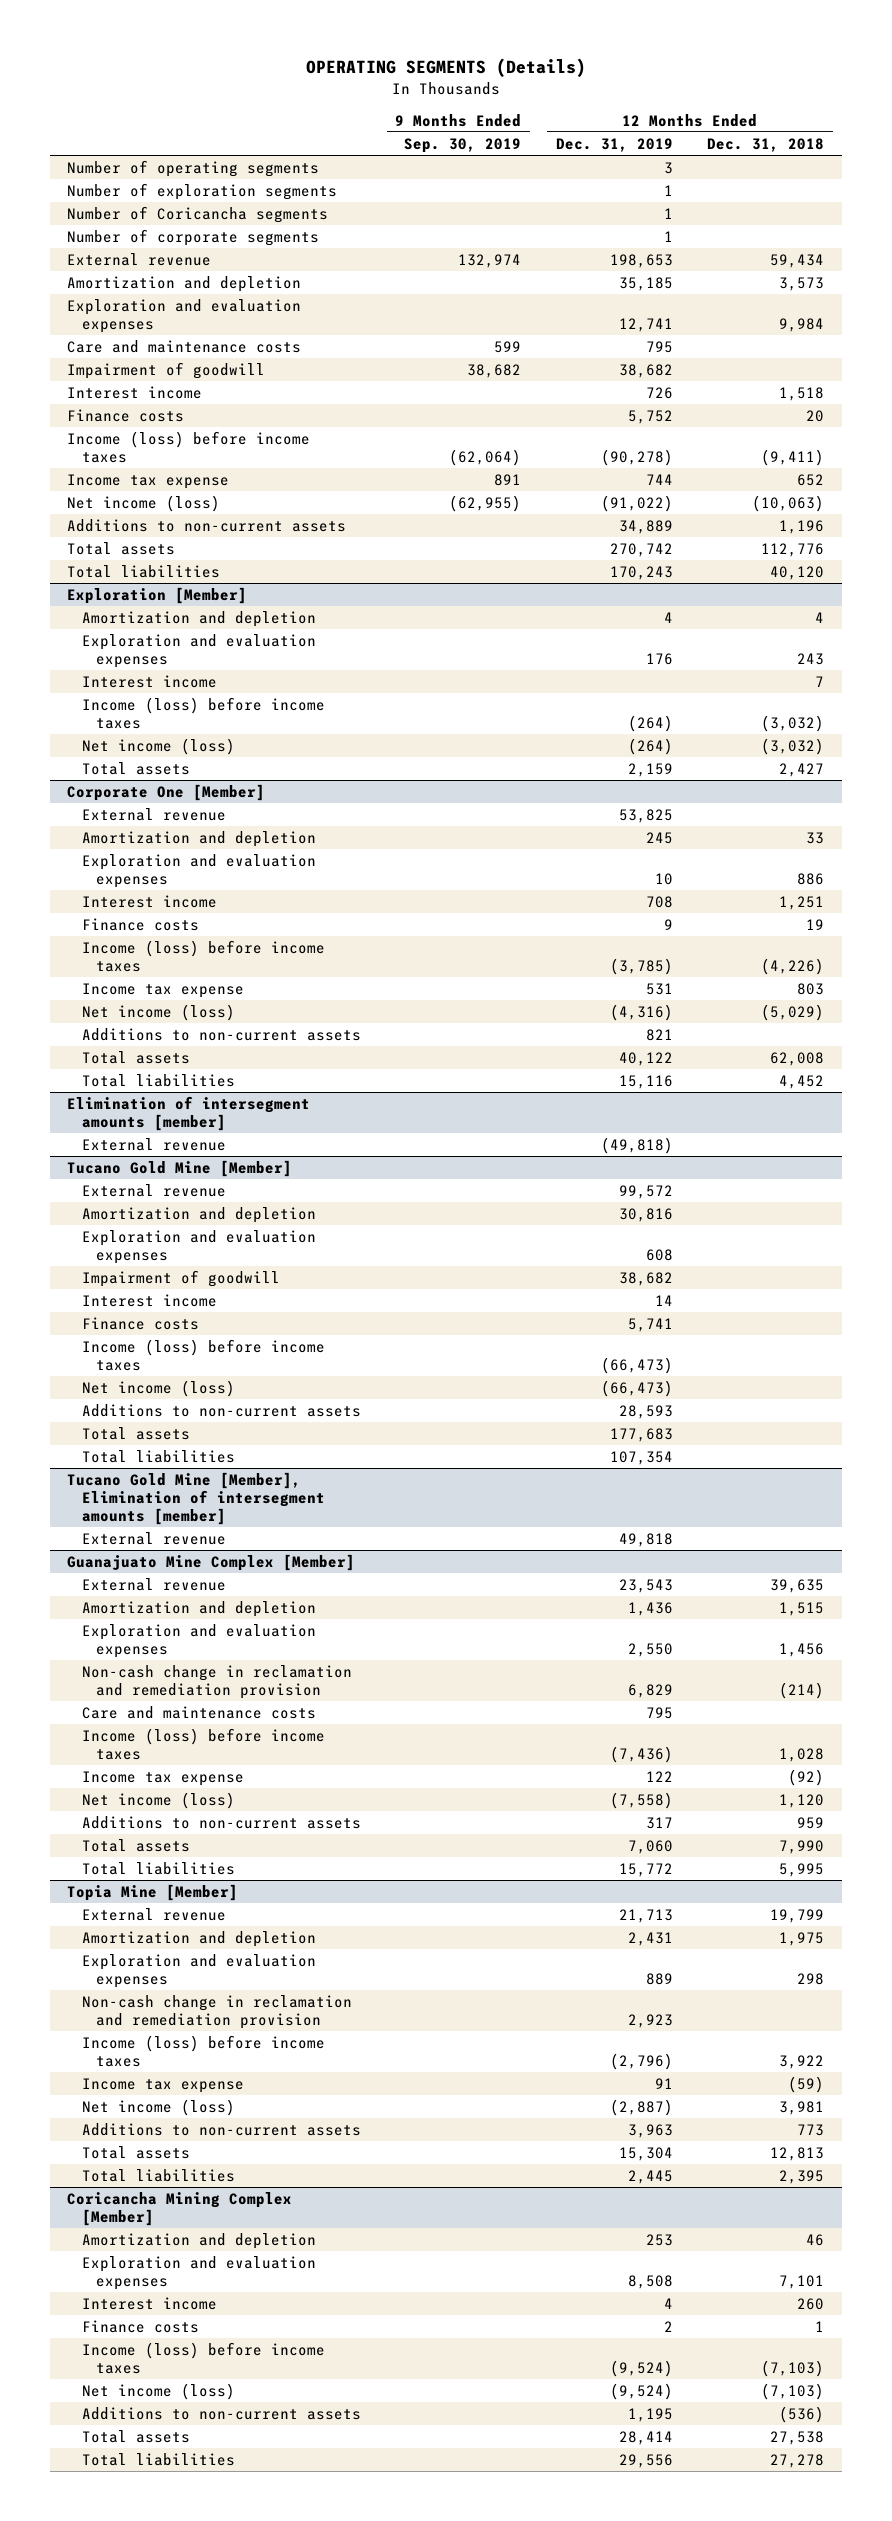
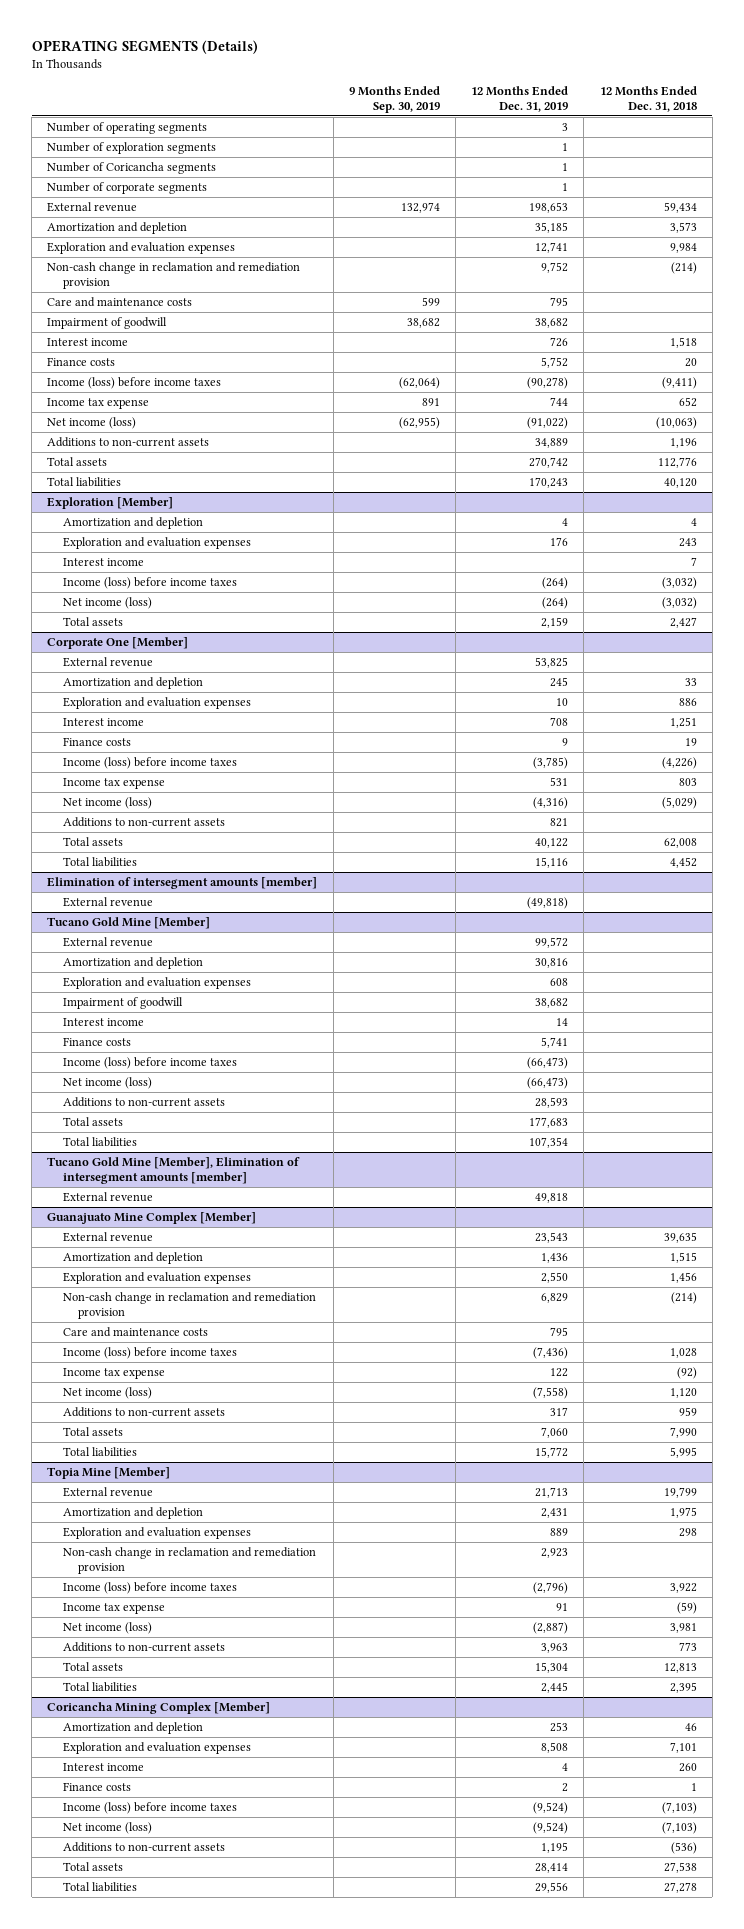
+ Non-cash change in reclamation and remediation provision | | 9,752 | (214)

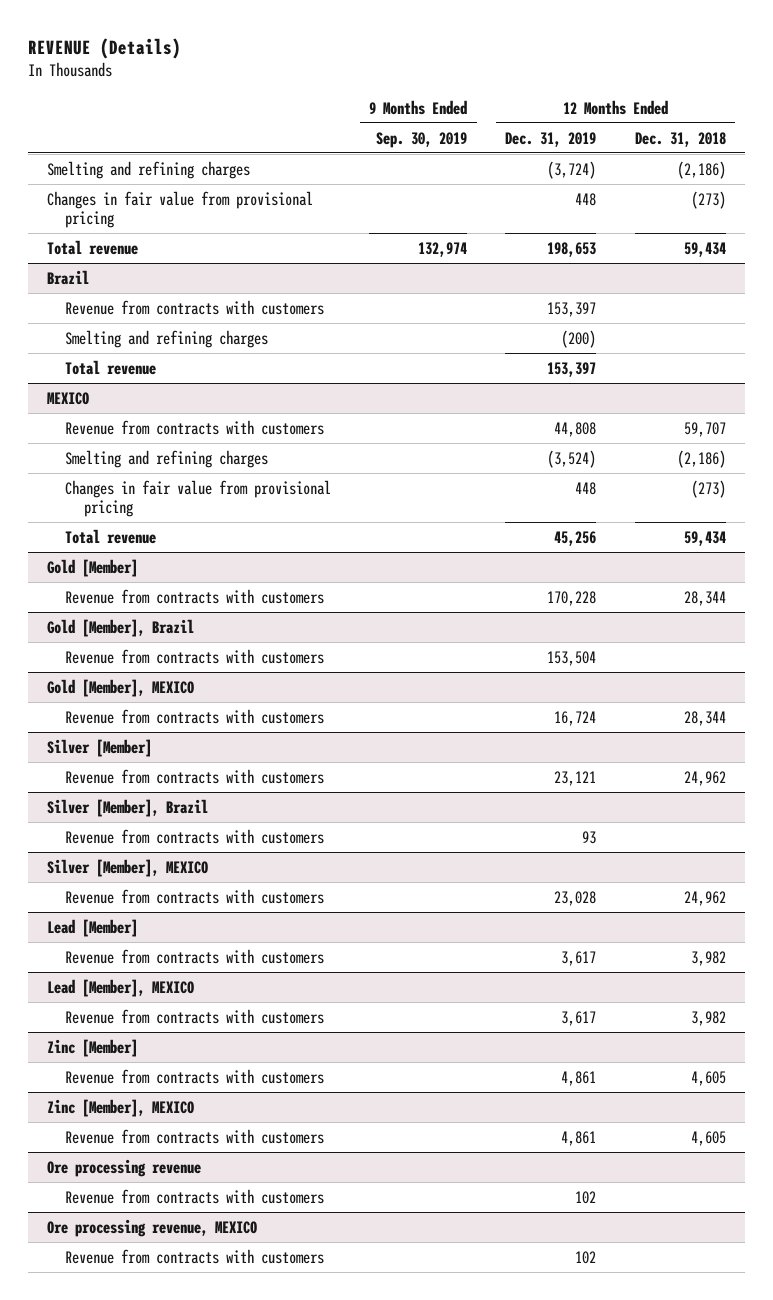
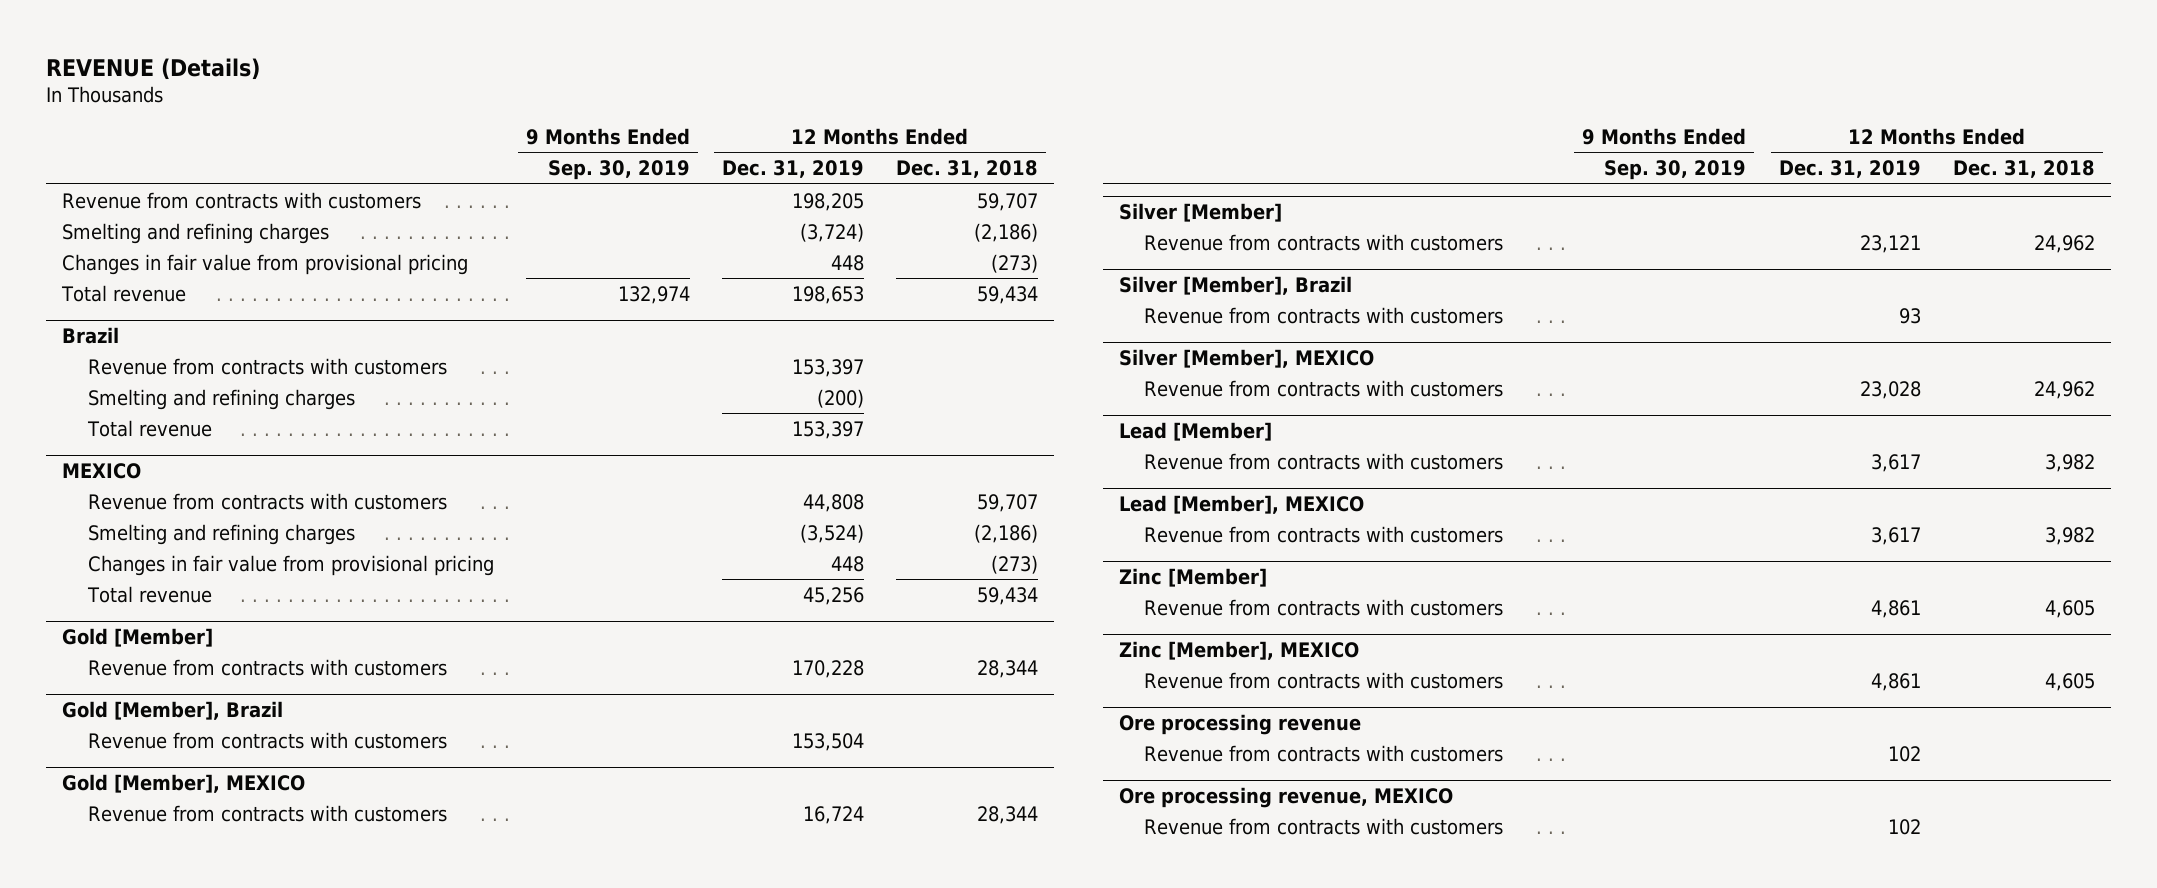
+ Revenue from contracts with customers | | 198,205 | 59,707

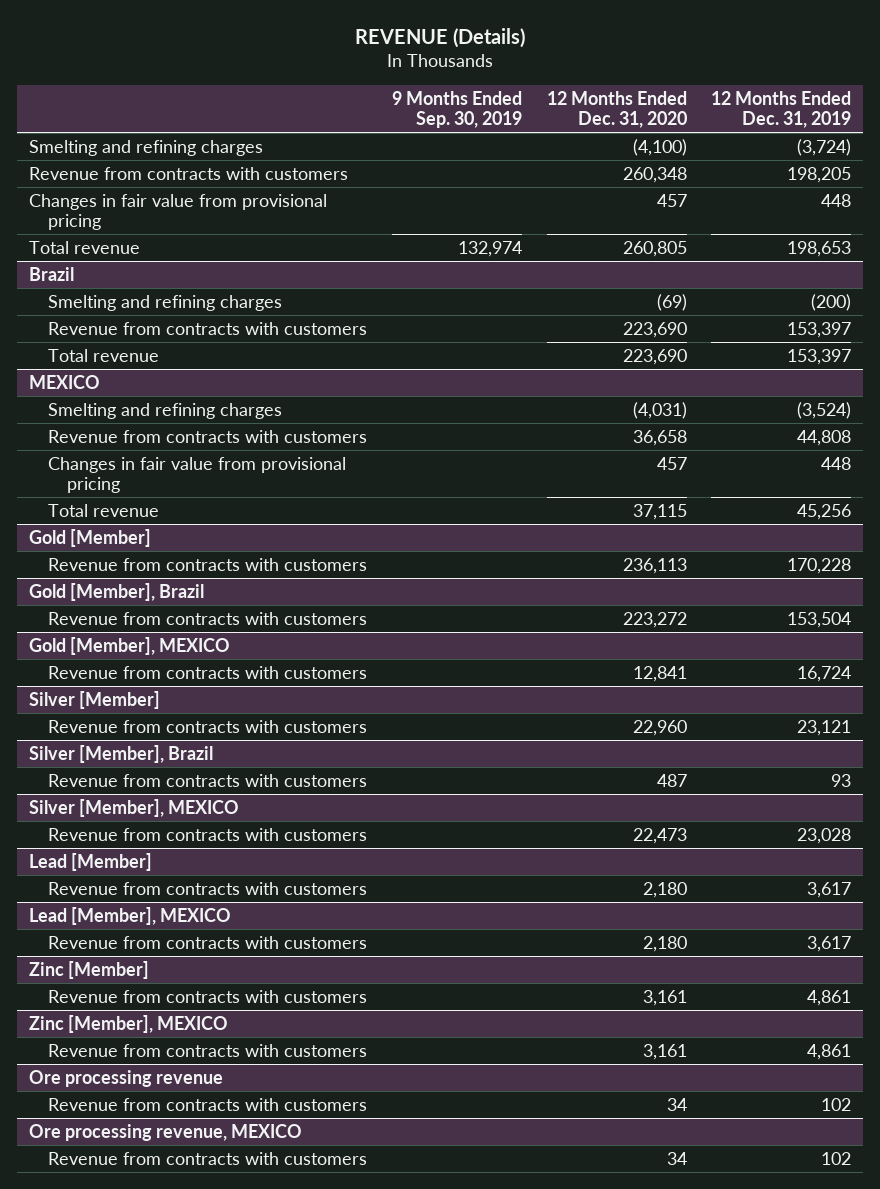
- | 9 Months Ended Sep. 30, 2019 | 12 Months Ended Dec. 31, 2019 | 12 Months Ended Dec. 31, 2018
+ | 9 Months Ended Sep. 30, 2019 | 12 Months Ended Dec. 31, 2020 | 12 Months Ended Dec. 31, 2019
moved down: Revenue from contracts with customers | | 260,348 | 198,205
@ Brazil
moved down: Revenue from contracts with customers | | 223,690 | 153,397
@ MEXICO
moved down: Revenue from contracts with customers | | 36,658 | 44,808

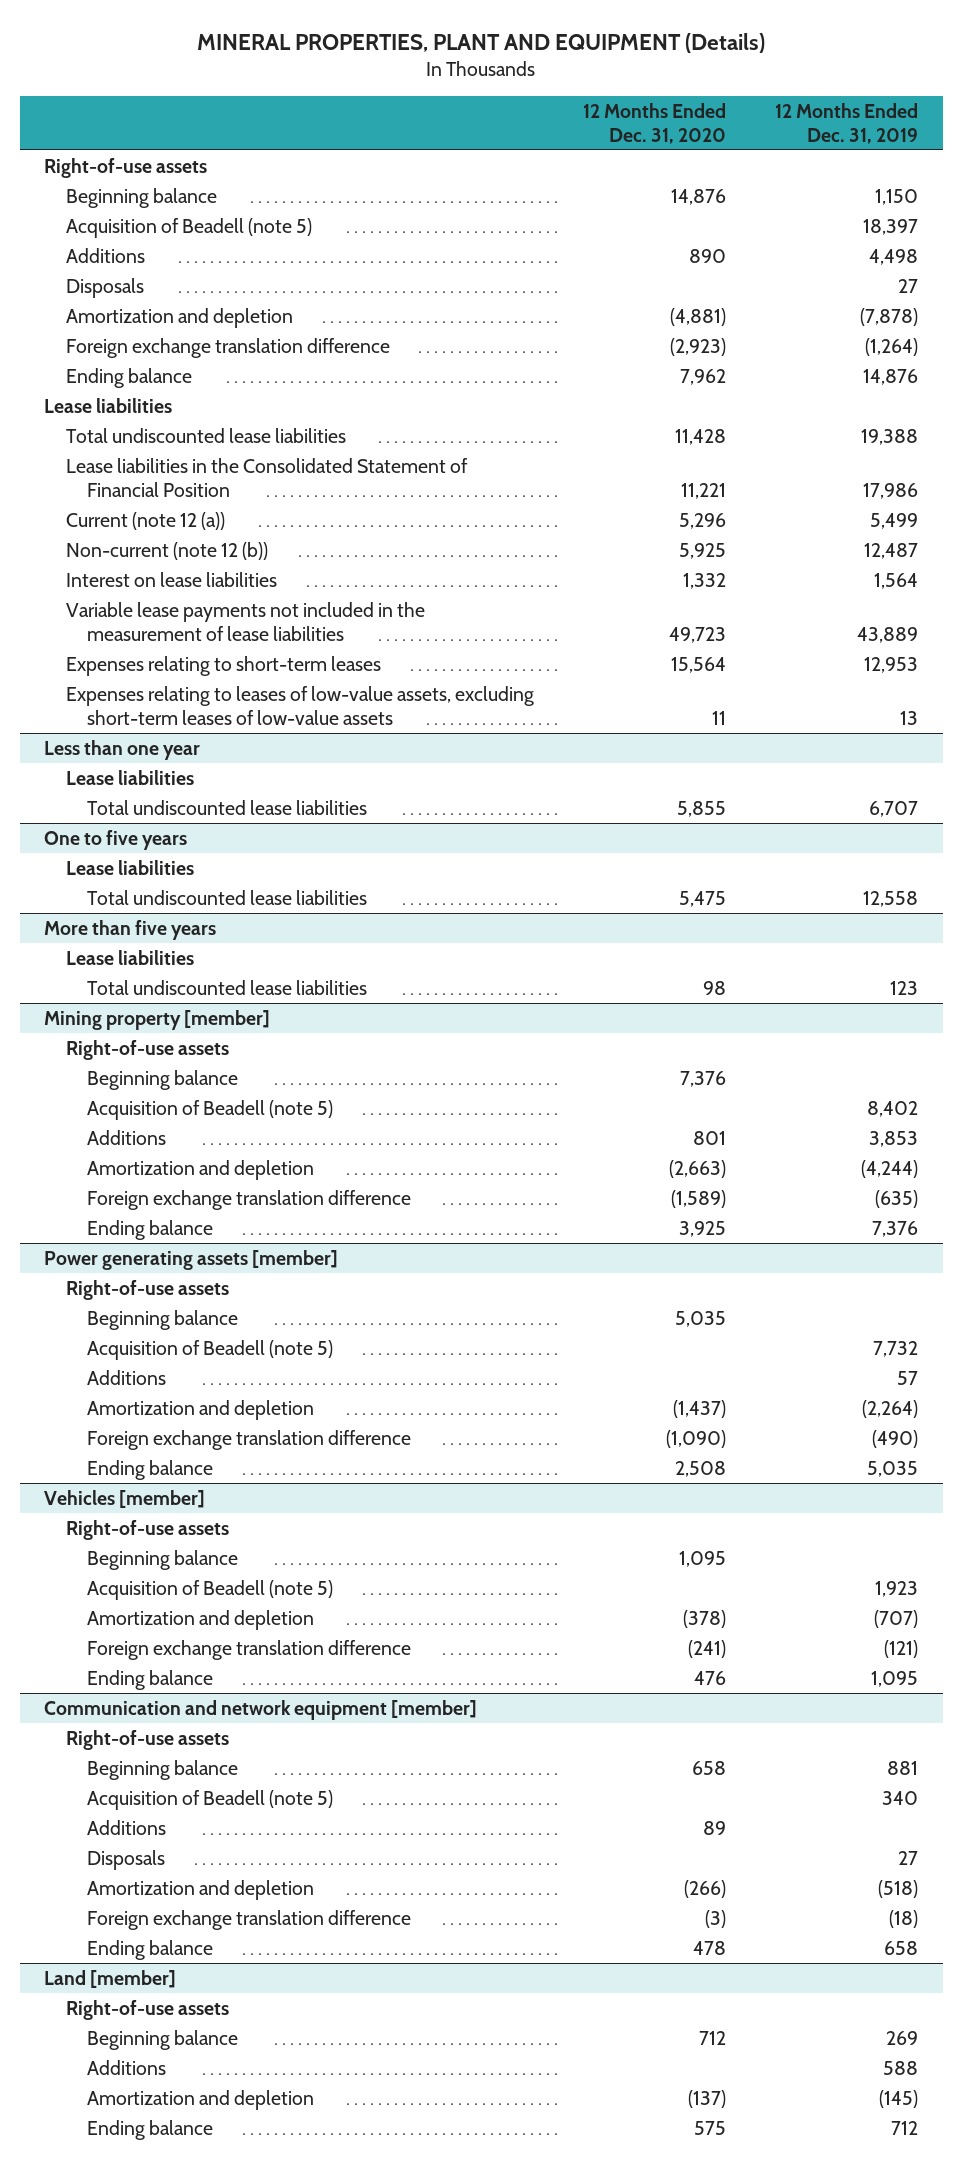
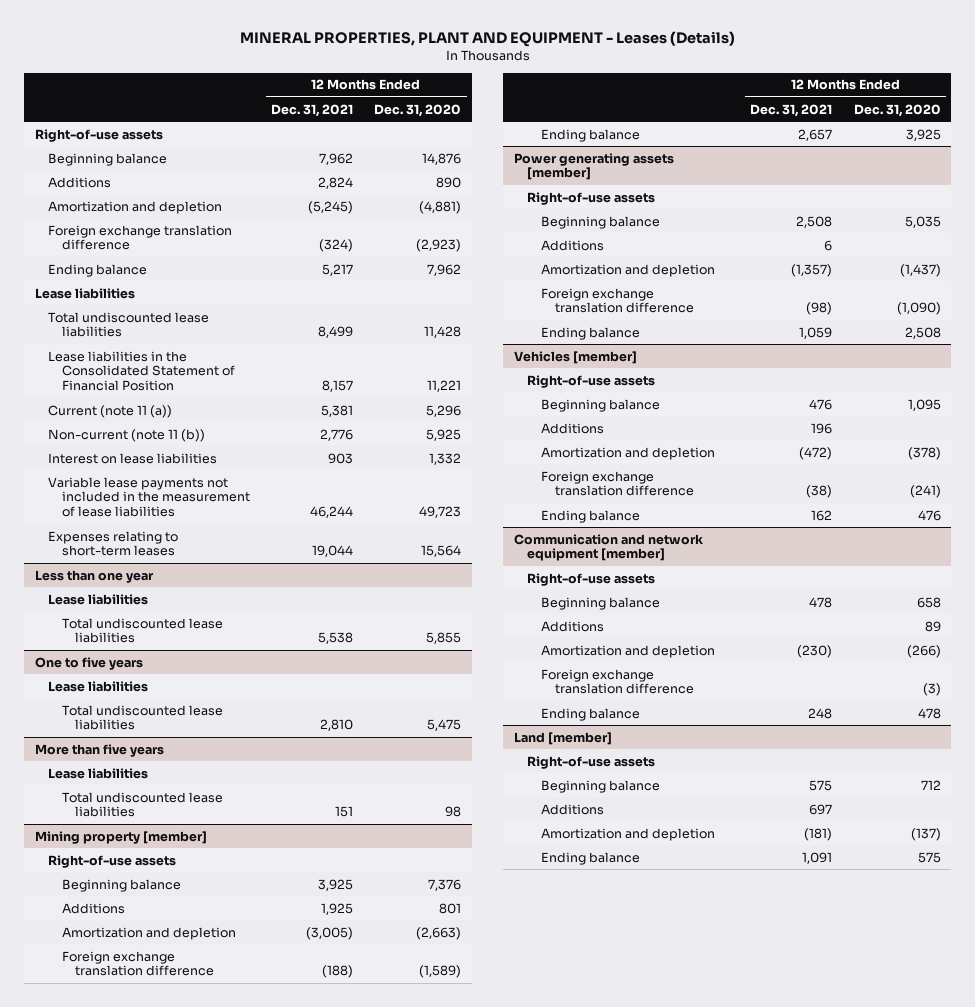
- MINERAL PROPERTIES, PLANT AND EQUIPMENT (Details)
+ MINERAL PROPERTIES, PLANT AND EQUIPMENT - Leases (Details)
- | 12 Months Ended Dec. 31, 2020 | 12 Months Ended Dec. 31, 2019
+ | 12 Months Ended Dec. 31, 2021 | 12 Months Ended Dec. 31, 2020
- Acquisition of Beadell (note 5) | | 18,397
- Disposals | | 27
- Current (note 12 (a)) | 5,296 | 5,499
- Non-current (note 12 (b)) | 5,925 | 12,487
+ Current (note 11 (a)) | 5,381 | 5,296
+ Non-current (note 11 (b)) | 2,776 | 5,925
- Expenses relating to leases of low-value assets, excluding short-term leases of low-value assets | 11 | 13
@ Mining property [member]
- Acquisition of Beadell (note 5) | | 8,402
@ Power generating assets [member]
- Acquisition of Beadell (note 5) | | 7,732
@ Vehicles [member]
- Acquisition of Beadell (note 5) | | 1,923
+ Additions | 196 |
@ Communication and network equipment [member]
- Acquisition of Beadell (note 5) | | 340
- Disposals | | 27

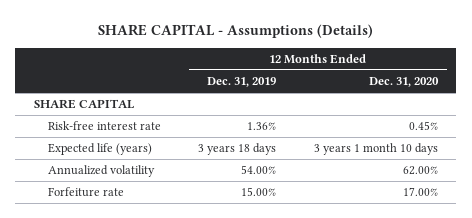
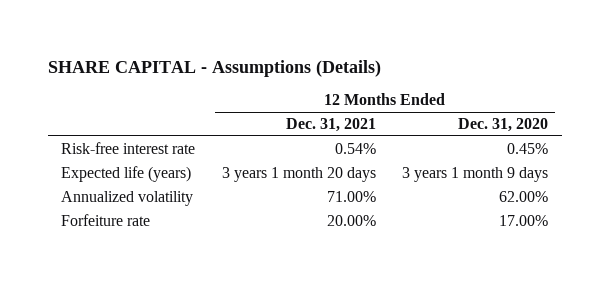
- | 12 Months Ended Dec. 31, 2019 | 12 Months Ended Dec. 31, 2020
+ | 12 Months Ended Dec. 31, 2021 | 12 Months Ended Dec. 31, 2020
- SHARE CAPITAL
- Expected life (years) | 3 years 18 days | 3 years 1 month 10 days
+ Expected life (years) | 3 years 1 month 20 days | 3 years 1 month 9 days

